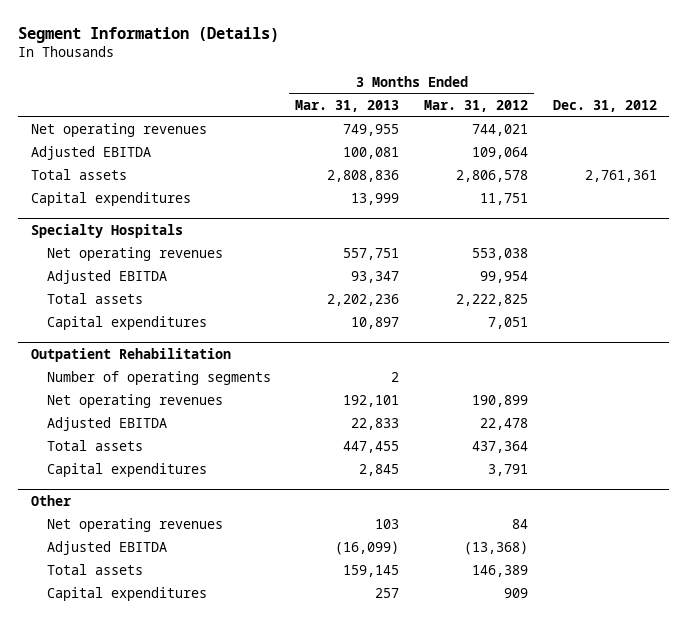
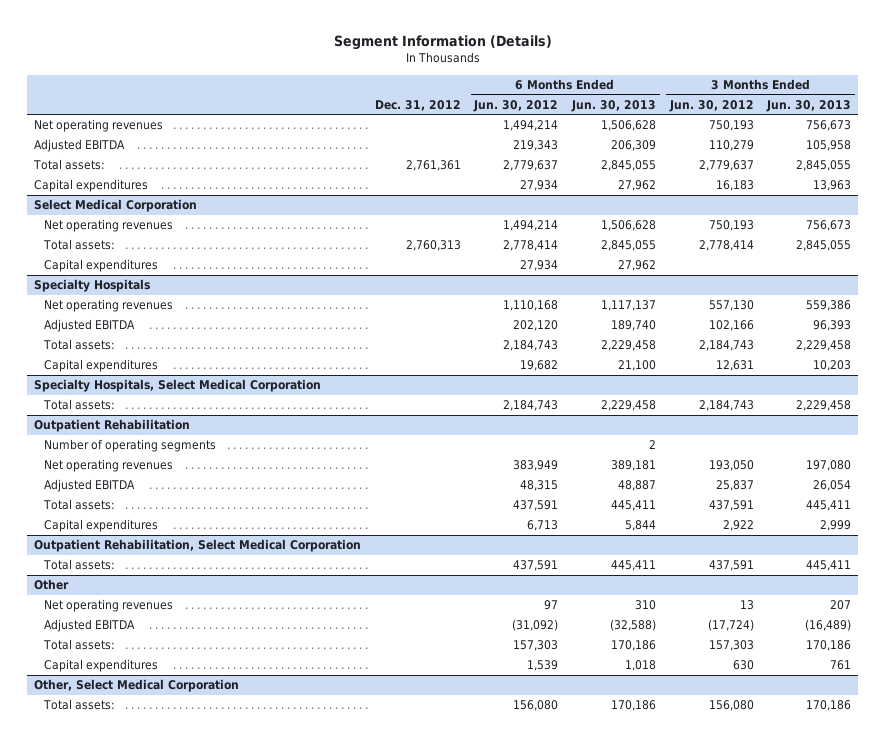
- | 3 Months Ended Mar. 31, 2013 | 3 Months Ended Mar. 31, 2012 | Dec. 31, 2012
+ | Dec. 31, 2012 | 6 Months Ended Jun. 30, 2012 | 6 Months Ended Jun. 30, 2013 | 3 Months Ended Jun. 30, 2012 | 3 Months Ended Jun. 30, 2013
- Total assets | 2,808,836 | 2,806,578 | 2,761,361
+ Total assets: | 2,761,361 | 2,779,637 | 2,845,055 | 2,779,637 | 2,845,055
+ Select Medical Corporation
+ Net operating revenues | | 1,494,214 | 1,506,628 | 750,193 | 756,673
+ Total assets: | 2,760,313 | 2,778,414 | 2,845,055 | 2,778,414 | 2,845,055
+ Capital expenditures | | 27,934 | 27,962 | |
@ Specialty Hospitals
- Total assets | 2,202,236 | 2,222,825 |
+ Total assets: | | 2,184,743 | 2,229,458 | 2,184,743 | 2,229,458
+ Specialty Hospitals, Select Medical Corporation
+ Total assets: | | 2,184,743 | 2,229,458 | 2,184,743 | 2,229,458
@ Outpatient Rehabilitation
- Total assets | 447,455 | 437,364 |
+ Total assets: | | 437,591 | 445,411 | 437,591 | 445,411
+ Outpatient Rehabilitation, Select Medical Corporation
+ Total assets: | | 437,591 | 445,411 | 437,591 | 445,411
@ Other
- Total assets | 159,145 | 146,389 |
+ Total assets: | | 157,303 | 170,186 | 157,303 | 170,186
+ Other, Select Medical Corporation
+ Total assets: | | 156,080 | 170,186 | 156,080 | 170,186

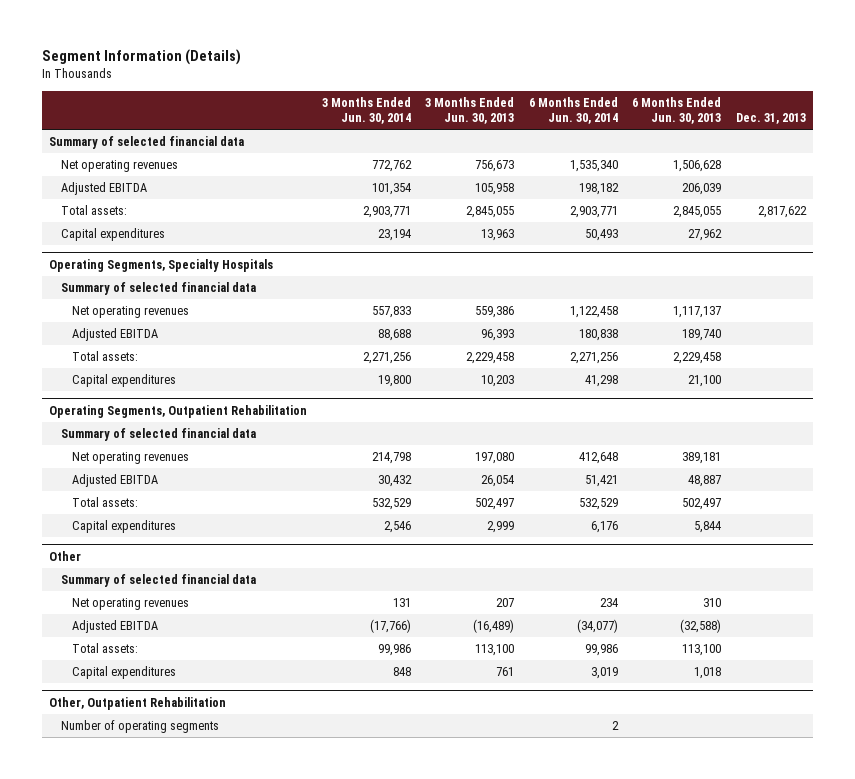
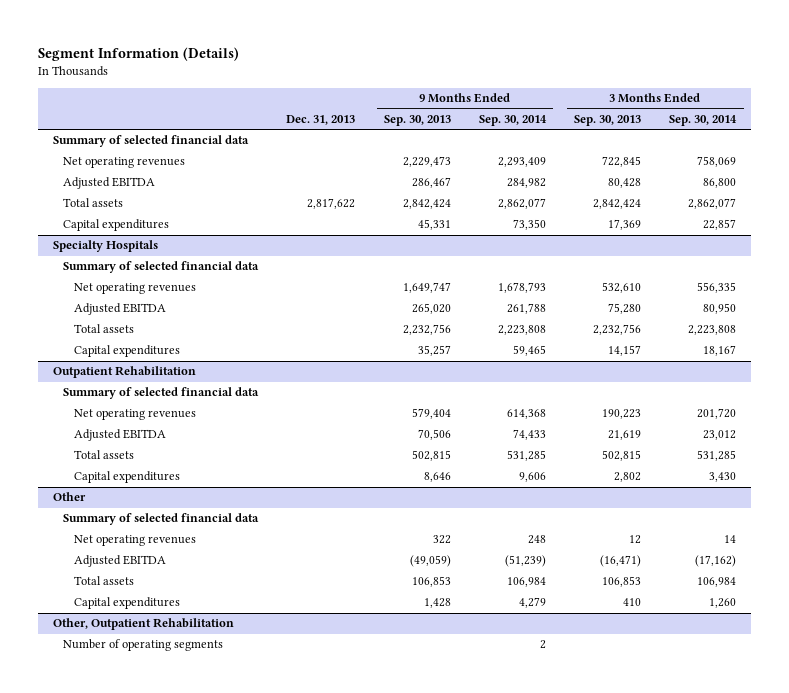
- | 3 Months Ended Jun. 30, 2014 | 3 Months Ended Jun. 30, 2013 | 6 Months Ended Jun. 30, 2014 | 6 Months Ended Jun. 30, 2013 | Dec. 31, 2013
+ | Dec. 31, 2013 | 9 Months Ended Sep. 30, 2013 | 9 Months Ended Sep. 30, 2014 | 3 Months Ended Sep. 30, 2013 | 3 Months Ended Sep. 30, 2014
- Total assets: | 2,903,771 | 2,845,055 | 2,903,771 | 2,845,055 | 2,817,622
+ Total assets | 2,817,622 | 2,842,424 | 2,862,077 | 2,842,424 | 2,862,077
- Operating Segments, Specialty Hospitals
+ Specialty Hospitals
- Total assets: | 2,271,256 | 2,229,458 | 2,271,256 | 2,229,458 |
+ Total assets | | 2,232,756 | 2,223,808 | 2,232,756 | 2,223,808
- Operating Segments, Outpatient Rehabilitation
+ Outpatient Rehabilitation
- Total assets: | 532,529 | 502,497 | 532,529 | 502,497 |
+ Total assets | | 502,815 | 531,285 | 502,815 | 531,285
@ Other
- Total assets: | 99,986 | 113,100 | 99,986 | 113,100 |
+ Total assets | | 106,853 | 106,984 | 106,853 | 106,984

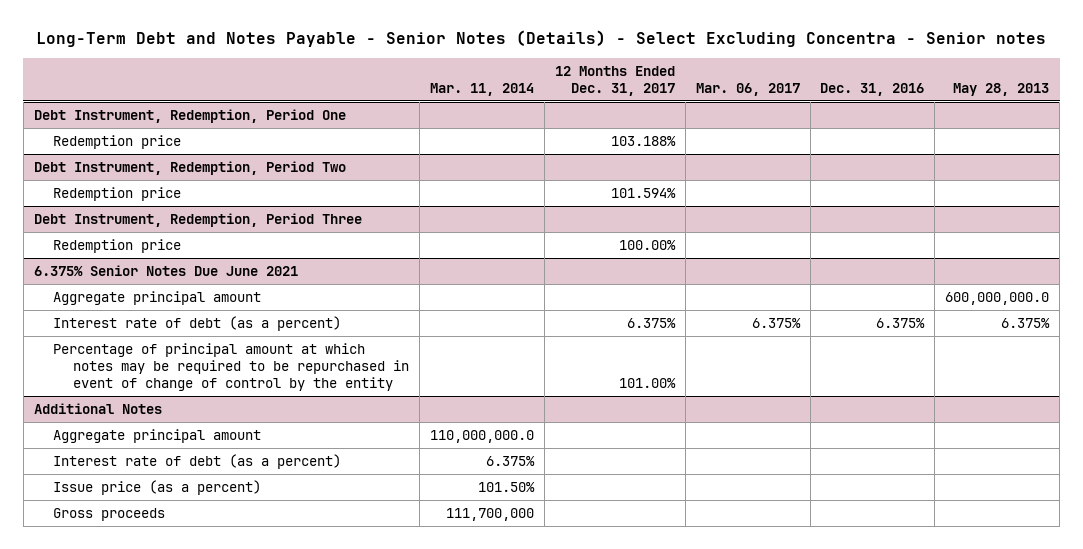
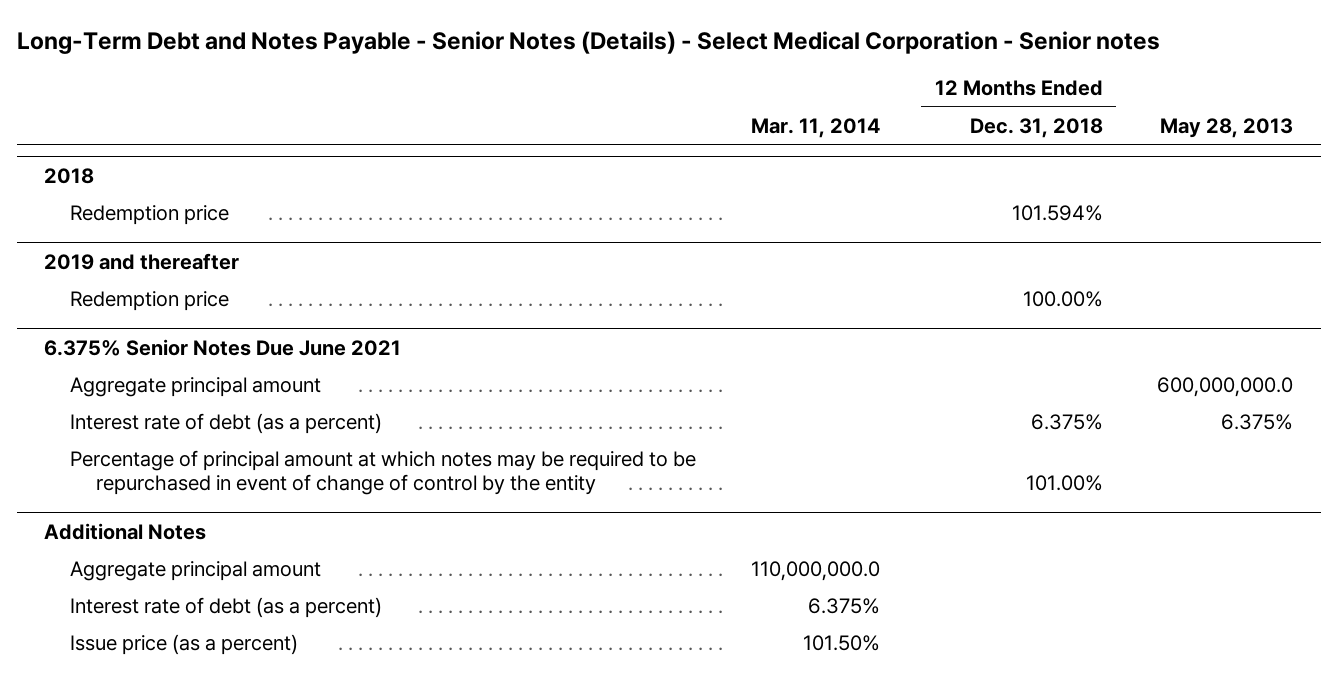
- Long-Term Debt and Notes Payable - Senior Notes (Details) - Select Excluding Concentra - Senior notes
+ Long-Term Debt and Notes Payable - Senior Notes (Details) - Select Medical Corporation - Senior notes
- | Mar. 11, 2014 | 12 Months Ended Dec. 31, 2017 | Mar. 06, 2017 | Dec. 31, 2016 | May 28, 2013
+ | Mar. 11, 2014 | 12 Months Ended Dec. 31, 2018 | May 28, 2013
- Debt Instrument, Redemption, Period One
- Redemption price | | 103.188% | | |
- Debt Instrument, Redemption, Period Two
- Redemption price | | 101.594% | | |
- Debt Instrument, Redemption, Period Three
- Redemption price | | 100.00% | | |
+ 2018
+ Redemption price | | 101.594% |
+ 2019 and thereafter
+ Redemption price | | 100.00% |
@ Additional Notes
- Gross proceeds | 111,700,000 | | | |

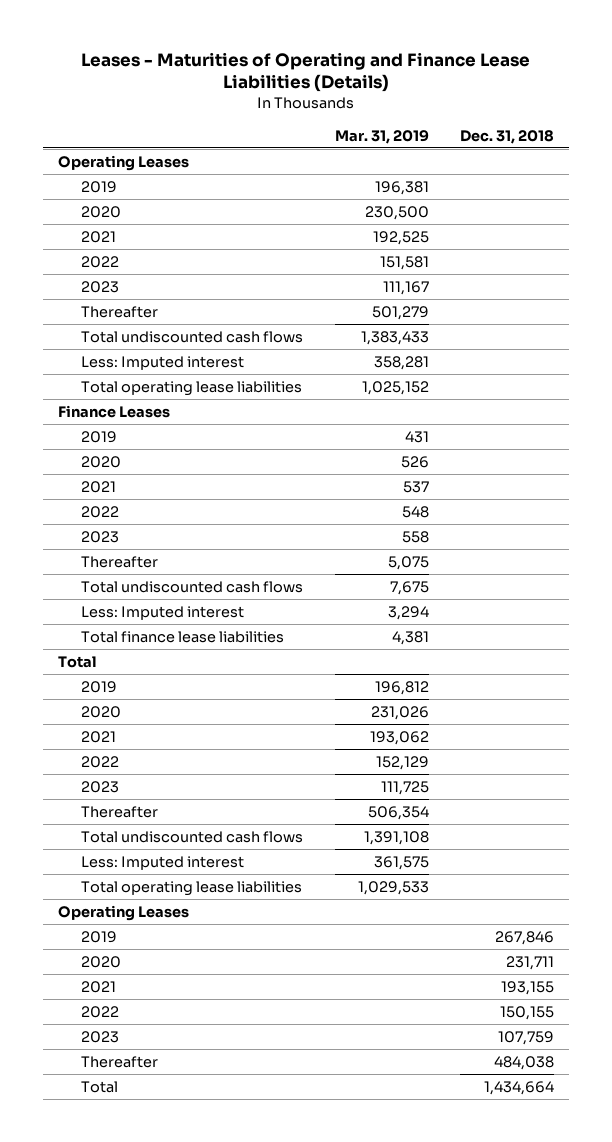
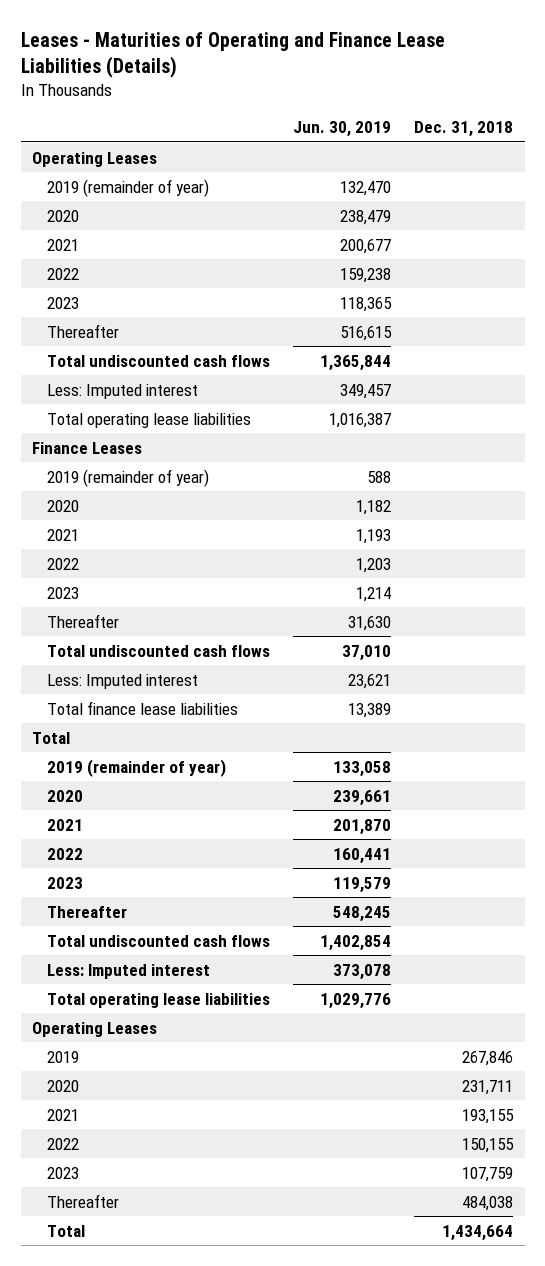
- | Mar. 31, 2019 | Dec. 31, 2018
+ | Jun. 30, 2019 | Dec. 31, 2018
- 2019 | 196,381 |
+ 2019 (remainder of year) | 132,470 |
- 2019 | 431 |
+ 2019 (remainder of year) | 588 |
- 2019 | 196,812 |
+ 2019 (remainder of year) | 133,058 |

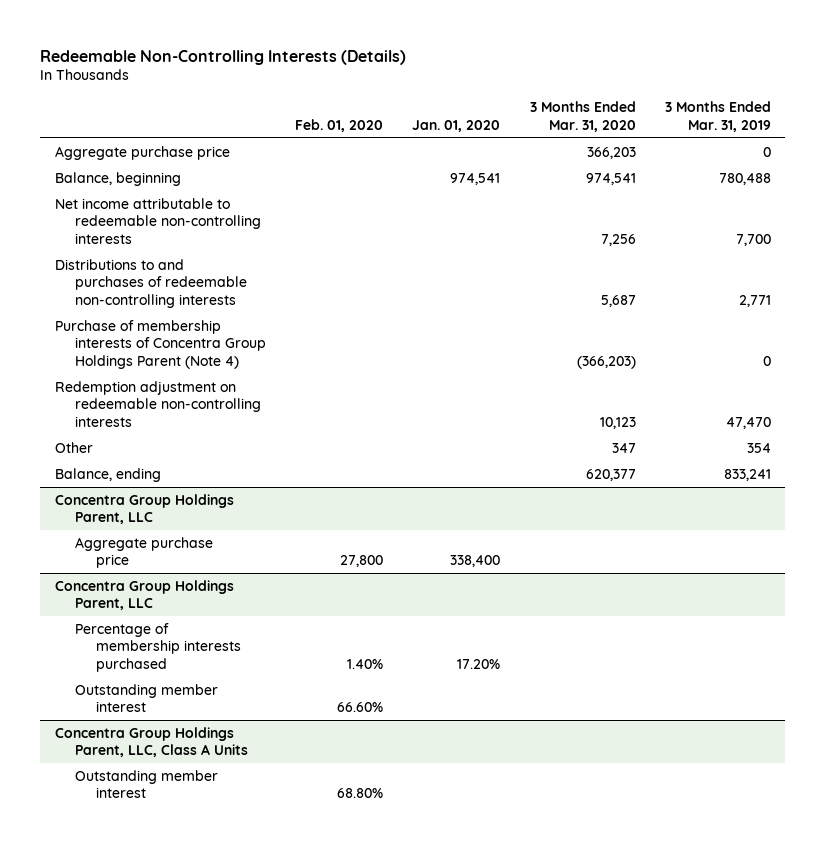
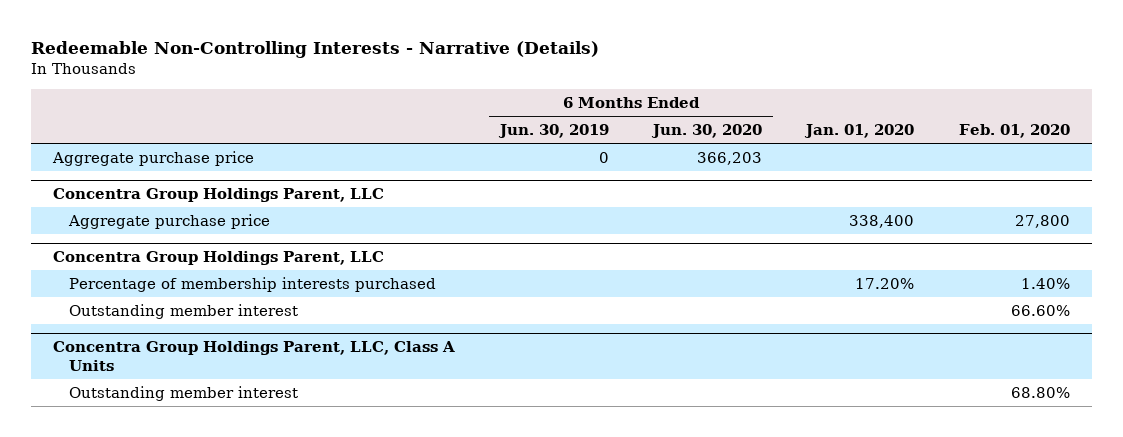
- Redeemable Non-Controlling Interests (Details)
+ Redeemable Non-Controlling Interests - Narrative (Details)
- | Feb. 01, 2020 | Jan. 01, 2020 | 3 Months Ended Mar. 31, 2020 | 3 Months Ended Mar. 31, 2019
+ | 6 Months Ended Jun. 30, 2019 | 6 Months Ended Jun. 30, 2020 | Jan. 01, 2020 | Feb. 01, 2020
- Balance, beginning | | 974,541 | 974,541 | 780,488
- Net income attributable to redeemable non-controlling interests | | | 7,256 | 7,700
- Distributions to and purchases of redeemable non-controlling interests | | | 5,687 | 2,771
- Purchase of membership interests of Concentra Group Holdings Parent (Note 4) | | | (366,203) | 0
- Redemption adjustment on redeemable non-controlling interests | | | 10,123 | 47,470
- Other | | | 347 | 354
- Balance, ending | | | 620,377 | 833,241

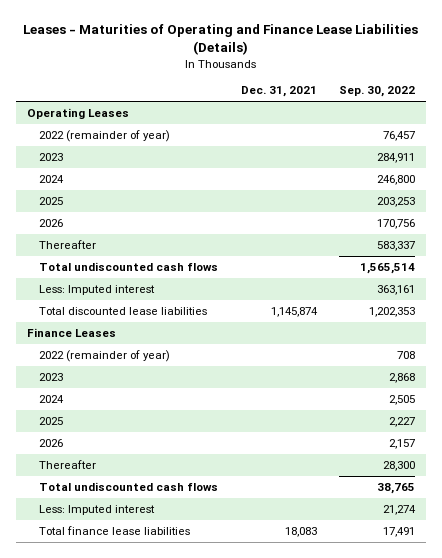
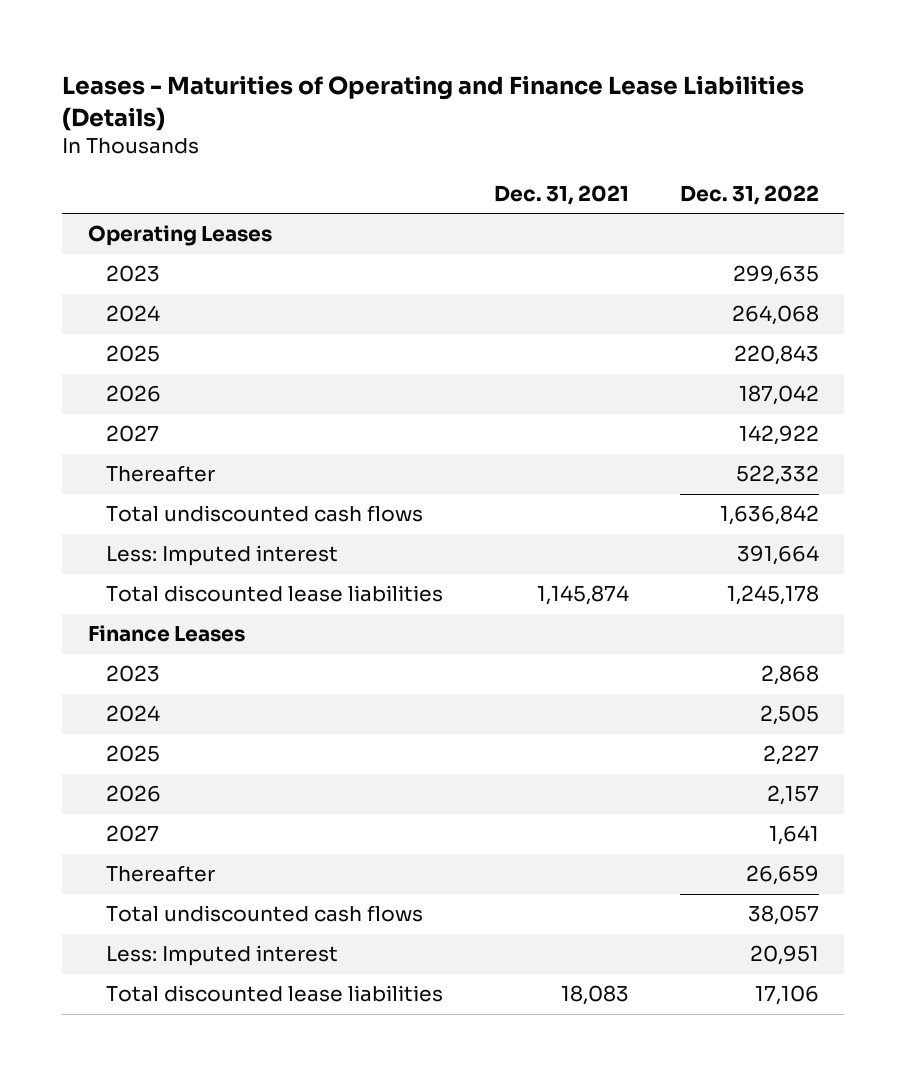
- | Dec. 31, 2021 | Sep. 30, 2022
+ | Dec. 31, 2021 | Dec. 31, 2022
- 2022 (remainder of year) | | 76,457
+ 2027 | | 142,922
- 2022 (remainder of year) | | 708
+ 2027 | | 1,641
- Total finance lease liabilities | 18,083 | 17,491
+ Total discounted lease liabilities | 18,083 | 17,106

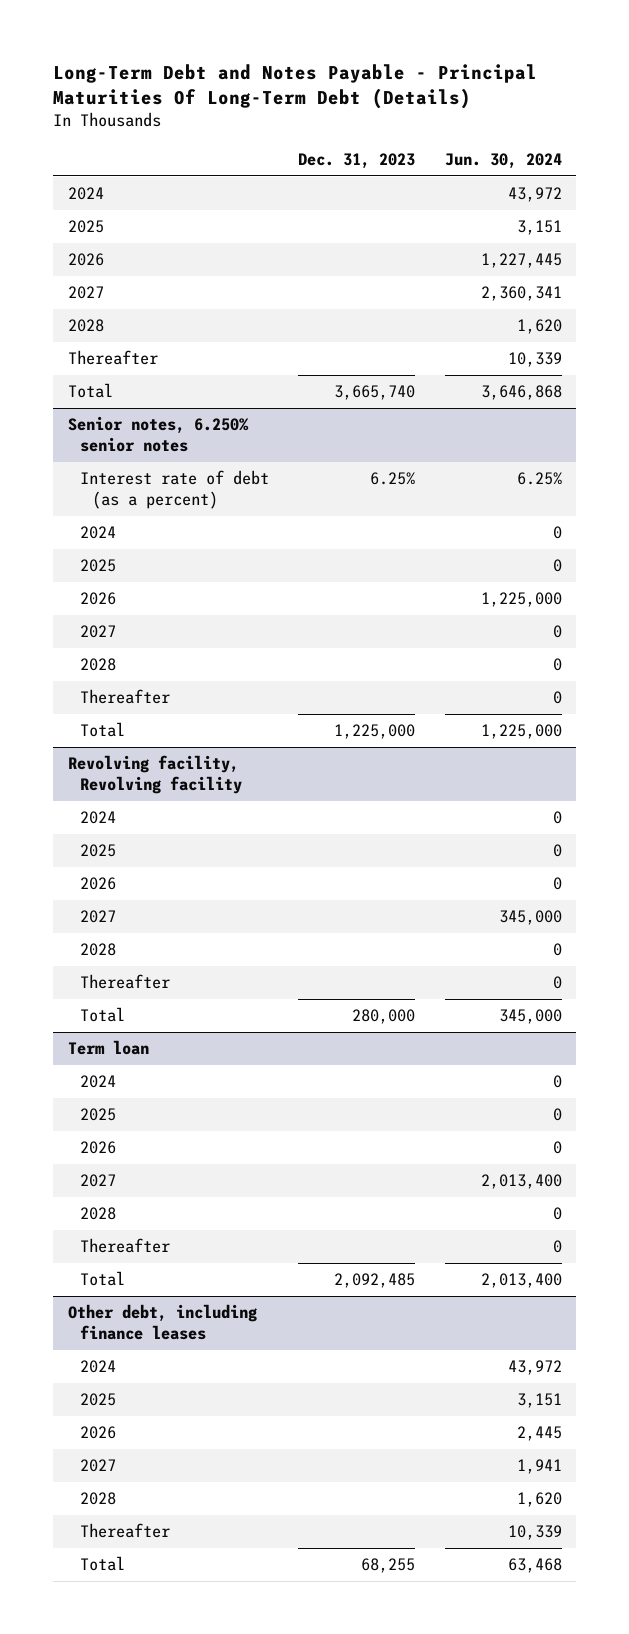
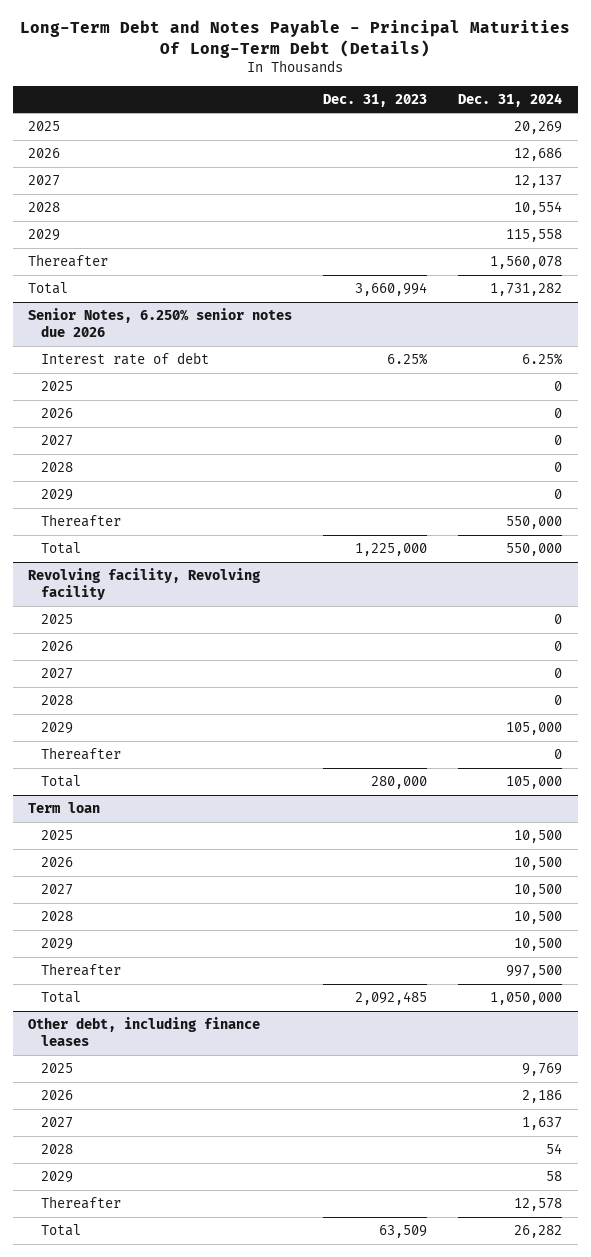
- | Dec. 31, 2023 | Jun. 30, 2024
+ | Dec. 31, 2023 | Dec. 31, 2024
- 2024 | | 43,972
+ 2029 | | 115,558
- Total | 3,665,740 | 3,646,868
- Senior notes, 6.250% senior notes
- Interest rate of debt (as a percent) | 6.25% | 6.25%
- 2024 | | 0
+ Total | 3,660,994 | 1,731,282
+ Senior Notes, 6.250% senior notes due 2026
+ Interest rate of debt | 6.25% | 6.25%
+ 2029 | | 0
@ Revolving facility, Revolving facility
- 2024 | | 0
+ 2029 | | 105,000
@ Term loan
- 2024 | | 0
+ 2029 | | 10,500
@ Other debt, including finance leases
- 2024 | | 43,972
+ 2029 | | 58
- Total | 68,255 | 63,468
+ Total | 63,509 | 26,282

